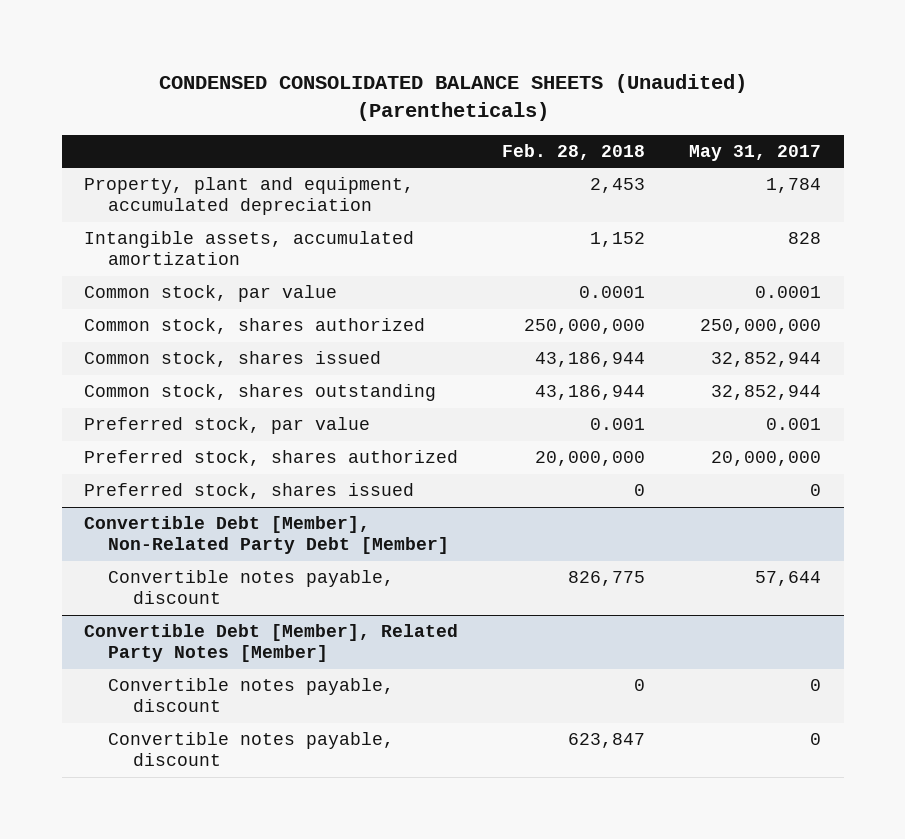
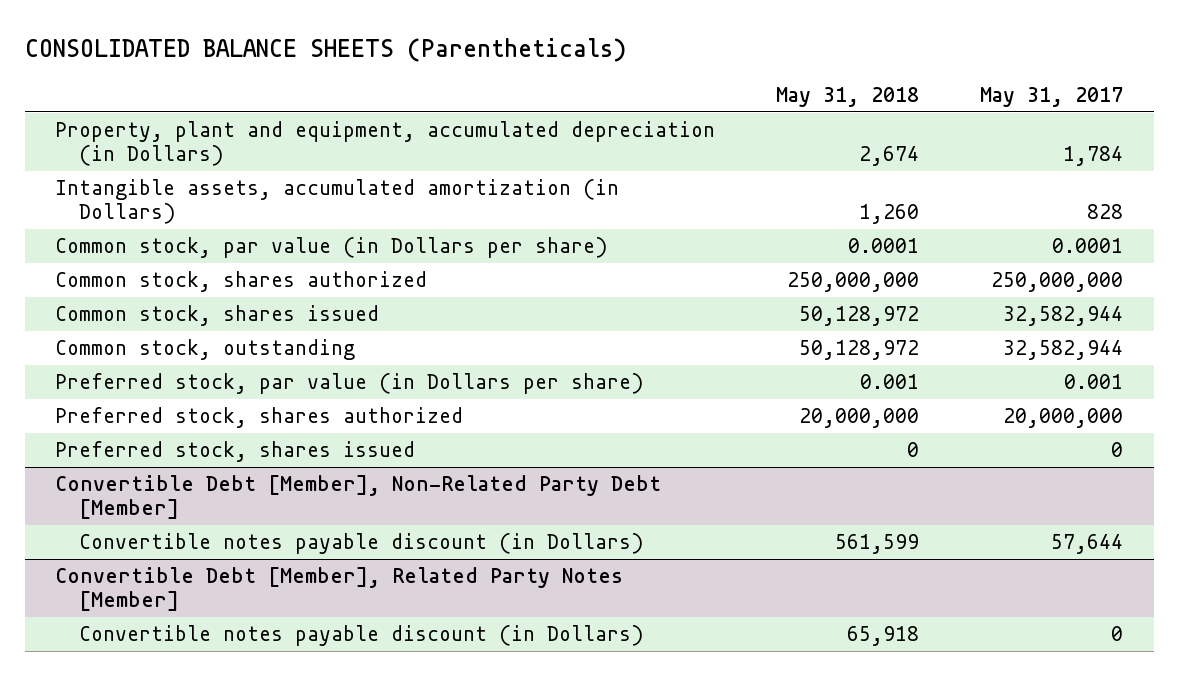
- CONDENSED CONSOLIDATED BALANCE SHEETS (Unaudited) (Parentheticals)
+ CONSOLIDATED BALANCE SHEETS (Parentheticals)
- | Feb. 28, 2018 | May 31, 2017
+ | May 31, 2018 | May 31, 2017
- Property, plant and equipment, accumulated depreciation | 2,453 | 1,784
- Intangible assets, accumulated amortization | 1,152 | 828
- Common stock, par value | 0.0001 | 0.0001
+ Property, plant and equipment, accumulated depreciation (in Dollars) | 2,674 | 1,784
+ Intangible assets, accumulated amortization (in Dollars) | 1,260 | 828
+ Common stock, par value (in Dollars per share) | 0.0001 | 0.0001
- Common stock, shares issued | 43,186,944 | 32,852,944
- Common stock, shares outstanding | 43,186,944 | 32,852,944
- Preferred stock, par value | 0.001 | 0.001
+ Common stock, shares issued | 50,128,972 | 32,582,944
+ Common stock, outstanding | 50,128,972 | 32,582,944
+ Preferred stock, par value (in Dollars per share) | 0.001 | 0.001
@ Convertible Debt [Member], Non-Related Party Debt [Member]
- Convertible notes payable, discount | 826,775 | 57,644
+ Convertible notes payable discount (in Dollars) | 561,599 | 57,644
@ Convertible Debt [Member], Related Party Notes [Member]
- Convertible notes payable, discount | 0 | 0
- Convertible notes payable, discount | 623,847 | 0
+ Convertible notes payable discount (in Dollars) | 65,918 | 0

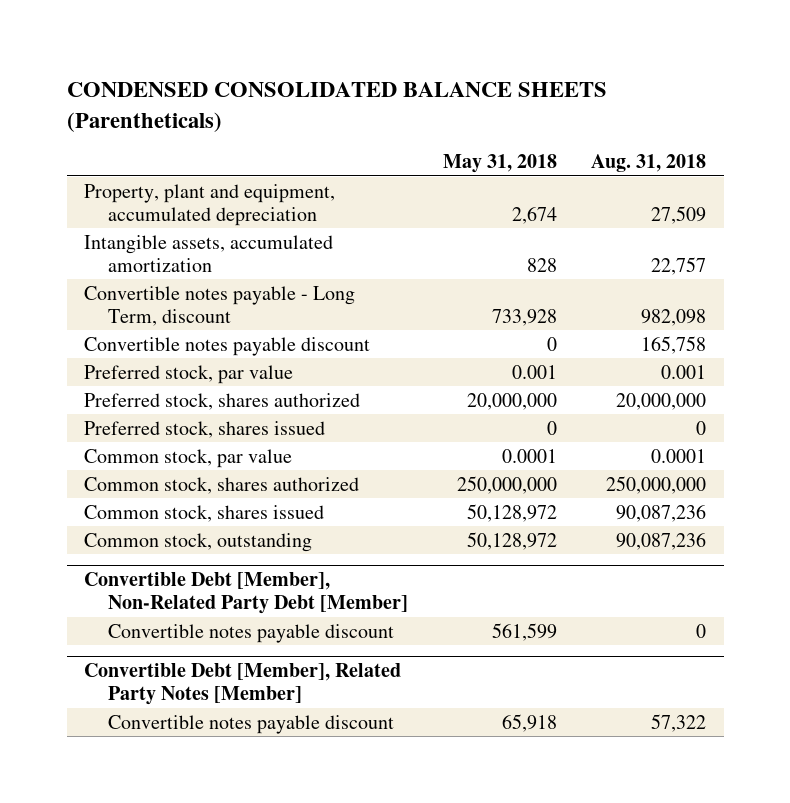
- CONSOLIDATED BALANCE SHEETS (Parentheticals)
+ CONDENSED CONSOLIDATED BALANCE SHEETS (Parentheticals)
- | May 31, 2018 | May 31, 2017
+ | May 31, 2018 | Aug. 31, 2018
- Property, plant and equipment, accumulated depreciation (in Dollars) | 2,674 | 1,784
- Intangible assets, accumulated amortization (in Dollars) | 1,260 | 828
- Common stock, par value (in Dollars per share) | 0.0001 | 0.0001
+ Property, plant and equipment, accumulated depreciation | 2,674 | 27,509
+ Intangible assets, accumulated amortization | 828 | 22,757
+ Convertible notes payable - Long Term, discount | 733,928 | 982,098
+ Convertible notes payable discount | 0 | 165,758
+ Preferred stock, par value | 0.001 | 0.001
moved up: Preferred stock, shares authorized | 20,000,000 | 20,000,000
moved up: Preferred stock, shares issued | 0 | 0
+ Common stock, par value | 0.0001 | 0.0001
- Preferred stock, par value (in Dollars per share) | 0.001 | 0.001
@ Convertible Debt [Member], Non-Related Party Debt [Member]
- Convertible notes payable discount (in Dollars) | 561,599 | 57,644
+ Convertible notes payable discount | 561,599 | 0
@ Convertible Debt [Member], Related Party Notes [Member]
- Convertible notes payable discount (in Dollars) | 65,918 | 0
+ Convertible notes payable discount | 65,918 | 57,322

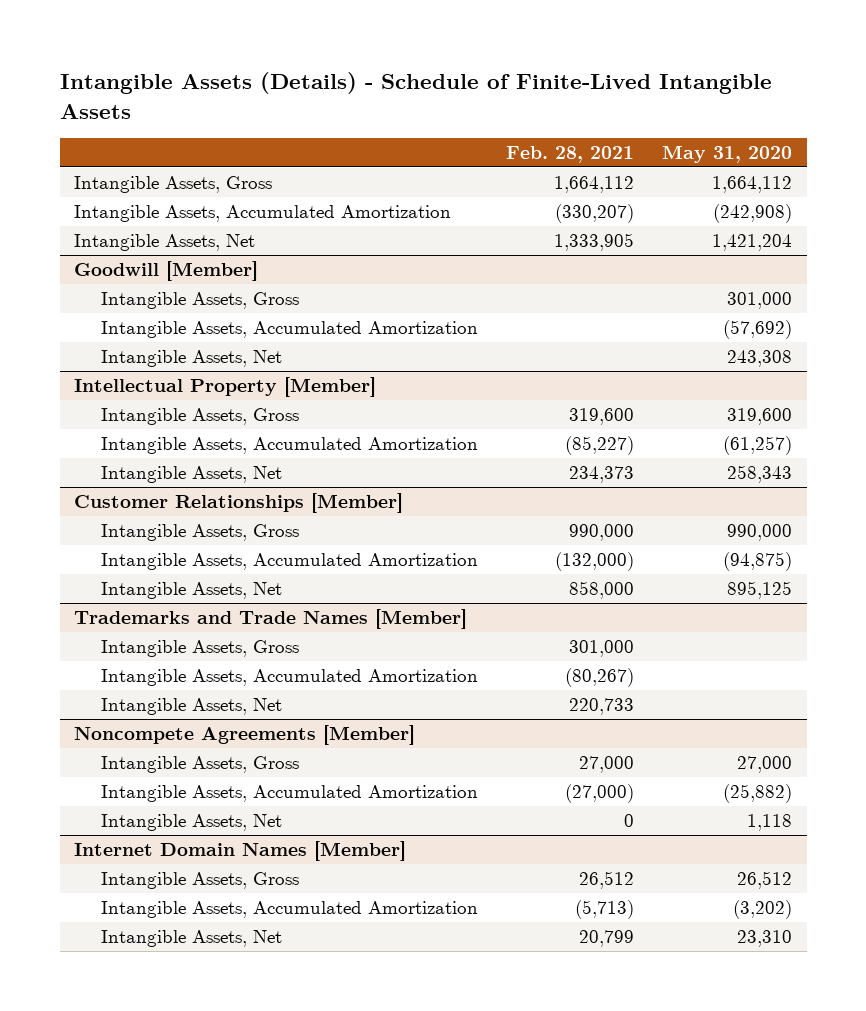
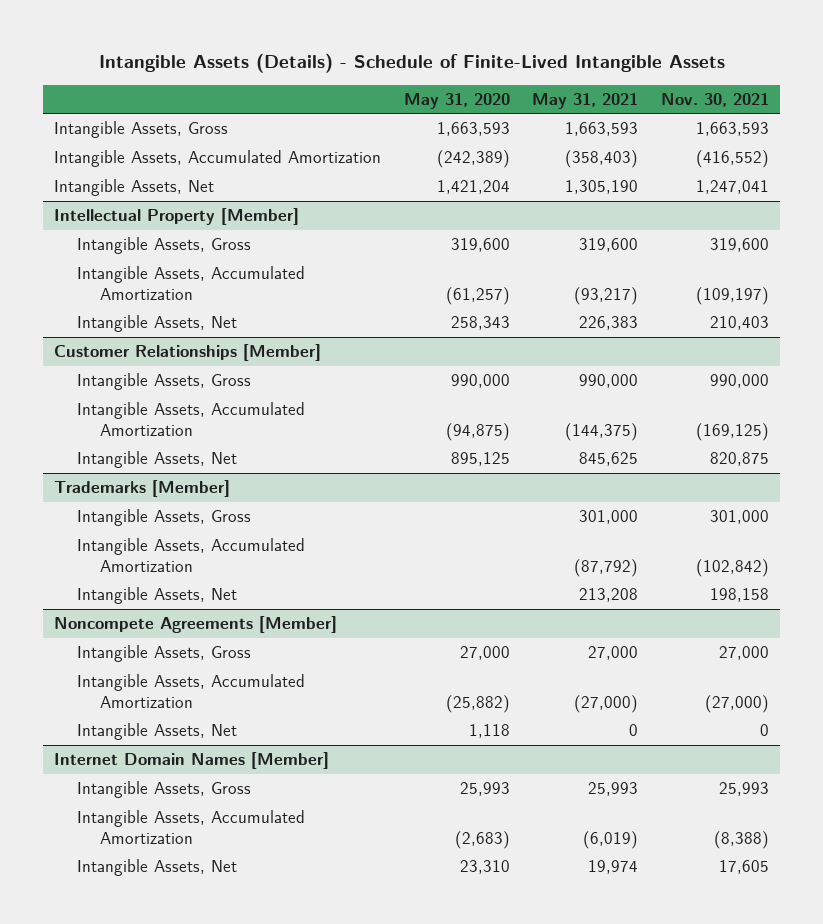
- | Feb. 28, 2021 | May 31, 2020
+ | May 31, 2020 | May 31, 2021 | Nov. 30, 2021
- Intangible Assets, Gross | 1,664,112 | 1,664,112
- Intangible Assets, Accumulated Amortization | (330,207) | (242,908)
+ Intangible Assets, Gross | 1,663,593 | 1,663,593 | 1,663,593
+ Intangible Assets, Accumulated Amortization | (242,389) | (358,403) | (416,552)
- Goodwill [Member]
- Intangible Assets, Gross | | 301,000
- Intangible Assets, Accumulated Amortization | | (57,692)
- Intangible Assets, Net | | 243,308
- Trademarks and Trade Names [Member]
+ Trademarks [Member]
@ Internet Domain Names [Member]
- Intangible Assets, Gross | 26,512 | 26,512
- Intangible Assets, Accumulated Amortization | (5,713) | (3,202)
+ Intangible Assets, Gross | 25,993 | 25,993 | 25,993
+ Intangible Assets, Accumulated Amortization | (2,683) | (6,019) | (8,388)

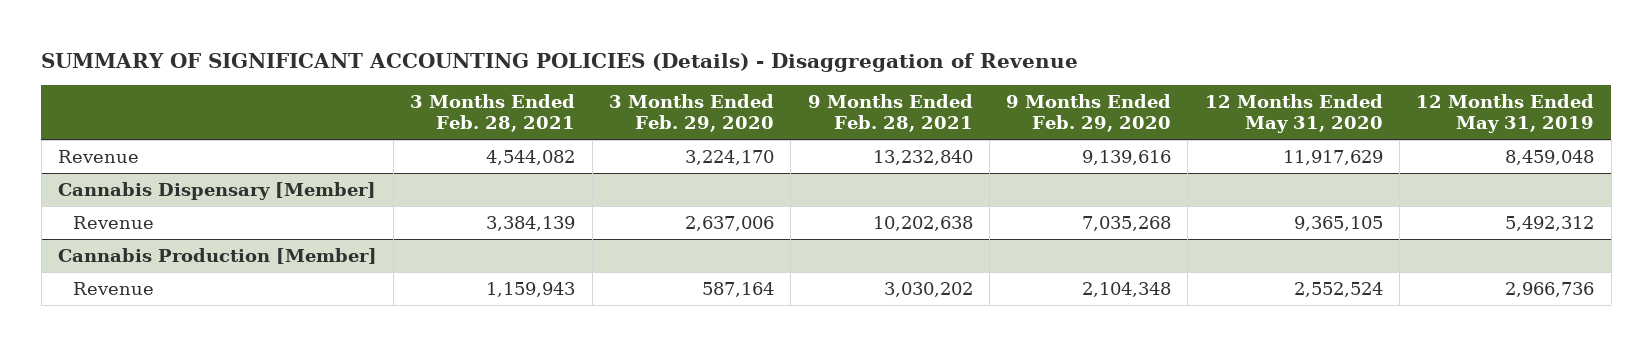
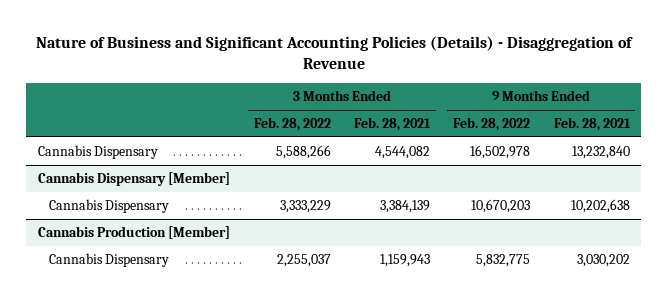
- SUMMARY OF SIGNIFICANT ACCOUNTING POLICIES (Details) - Disaggregation of Revenue
+ Nature of Business and Significant Accounting Policies (Details) - Disaggregation of Revenue
- | 3 Months Ended Feb. 28, 2021 | 3 Months Ended Feb. 29, 2020 | 9 Months Ended Feb. 28, 2021 | 9 Months Ended Feb. 29, 2020 | 12 Months Ended May 31, 2020 | 12 Months Ended May 31, 2019
+ | 3 Months Ended Feb. 28, 2022 | 3 Months Ended Feb. 28, 2021 | 9 Months Ended Feb. 28, 2022 | 9 Months Ended Feb. 28, 2021
- Revenue | 4,544,082 | 3,224,170 | 13,232,840 | 9,139,616 | 11,917,629 | 8,459,048
+ Cannabis Dispensary | 5,588,266 | 4,544,082 | 16,502,978 | 13,232,840
@ Cannabis Dispensary [Member]
- Revenue | 3,384,139 | 2,637,006 | 10,202,638 | 7,035,268 | 9,365,105 | 5,492,312
+ Cannabis Dispensary | 3,333,229 | 3,384,139 | 10,670,203 | 10,202,638
@ Cannabis Production [Member]
- Revenue | 1,159,943 | 587,164 | 3,030,202 | 2,104,348 | 2,552,524 | 2,966,736
+ Cannabis Dispensary | 2,255,037 | 1,159,943 | 5,832,775 | 3,030,202

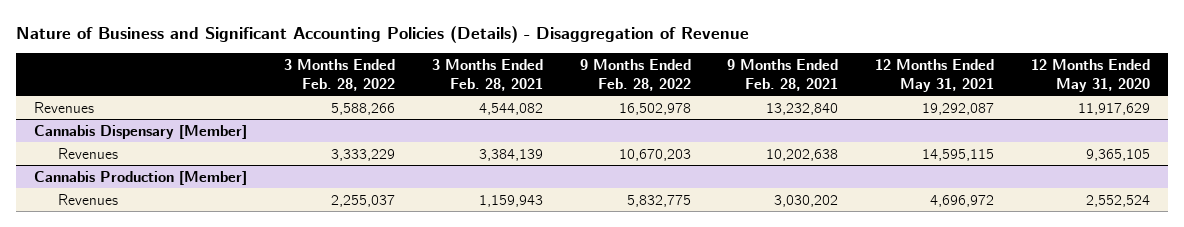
- | 3 Months Ended Feb. 28, 2022 | 3 Months Ended Feb. 28, 2021 | 9 Months Ended Feb. 28, 2022 | 9 Months Ended Feb. 28, 2021
+ | 3 Months Ended Feb. 28, 2022 | 3 Months Ended Feb. 28, 2021 | 9 Months Ended Feb. 28, 2022 | 9 Months Ended Feb. 28, 2021 | 12 Months Ended May 31, 2021 | 12 Months Ended May 31, 2020
- Cannabis Dispensary | 5,588,266 | 4,544,082 | 16,502,978 | 13,232,840
+ Revenues | 5,588,266 | 4,544,082 | 16,502,978 | 13,232,840 | 19,292,087 | 11,917,629
@ Cannabis Dispensary [Member]
- Cannabis Dispensary | 3,333,229 | 3,384,139 | 10,670,203 | 10,202,638
+ Revenues | 3,333,229 | 3,384,139 | 10,670,203 | 10,202,638 | 14,595,115 | 9,365,105
@ Cannabis Production [Member]
- Cannabis Dispensary | 2,255,037 | 1,159,943 | 5,832,775 | 3,030,202
+ Revenues | 2,255,037 | 1,159,943 | 5,832,775 | 3,030,202 | 4,696,972 | 2,552,524

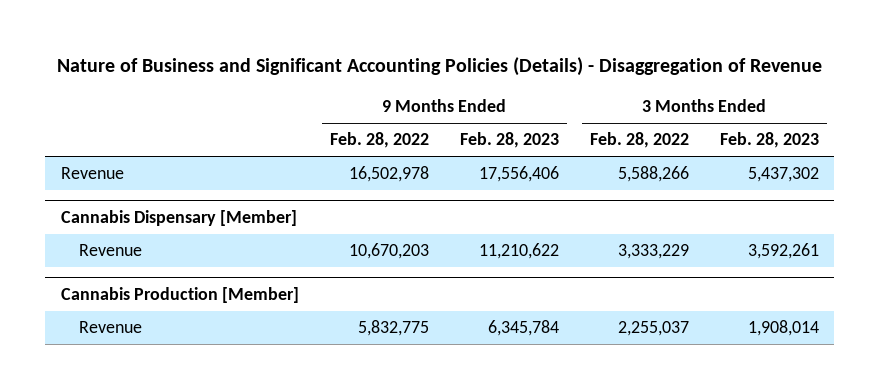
- | 3 Months Ended Feb. 28, 2022 | 3 Months Ended Feb. 28, 2021 | 9 Months Ended Feb. 28, 2022 | 9 Months Ended Feb. 28, 2021 | 12 Months Ended May 31, 2021 | 12 Months Ended May 31, 2020
+ | 9 Months Ended Feb. 28, 2022 | 9 Months Ended Feb. 28, 2023 | 3 Months Ended Feb. 28, 2022 | 3 Months Ended Feb. 28, 2023
- Revenues | 5,588,266 | 4,544,082 | 16,502,978 | 13,232,840 | 19,292,087 | 11,917,629
+ Revenue | 16,502,978 | 17,556,406 | 5,588,266 | 5,437,302
@ Cannabis Dispensary [Member]
- Revenues | 3,333,229 | 3,384,139 | 10,670,203 | 10,202,638 | 14,595,115 | 9,365,105
+ Revenue | 10,670,203 | 11,210,622 | 3,333,229 | 3,592,261
@ Cannabis Production [Member]
- Revenues | 2,255,037 | 1,159,943 | 5,832,775 | 3,030,202 | 4,696,972 | 2,552,524
+ Revenue | 5,832,775 | 6,345,784 | 2,255,037 | 1,908,014

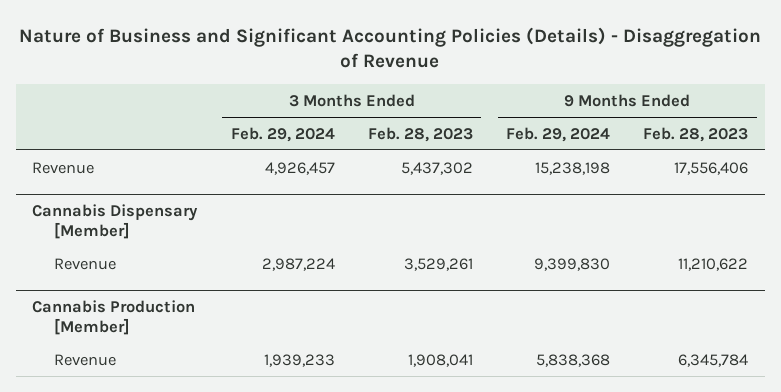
- | 9 Months Ended Feb. 28, 2022 | 9 Months Ended Feb. 28, 2023 | 3 Months Ended Feb. 28, 2022 | 3 Months Ended Feb. 28, 2023
+ | 3 Months Ended Feb. 29, 2024 | 3 Months Ended Feb. 28, 2023 | 9 Months Ended Feb. 29, 2024 | 9 Months Ended Feb. 28, 2023
@ Cannabis Dispensary [Member]
- Revenue | 10,670,203 | 11,210,622 | 3,333,229 | 3,592,261
+ Revenue | 2,987,224 | 3,529,261 | 9,399,830 | 11,210,622
@ Cannabis Production [Member]
- Revenue | 5,832,775 | 6,345,784 | 2,255,037 | 1,908,014
+ Revenue | 1,939,233 | 1,908,041 | 5,838,368 | 6,345,784

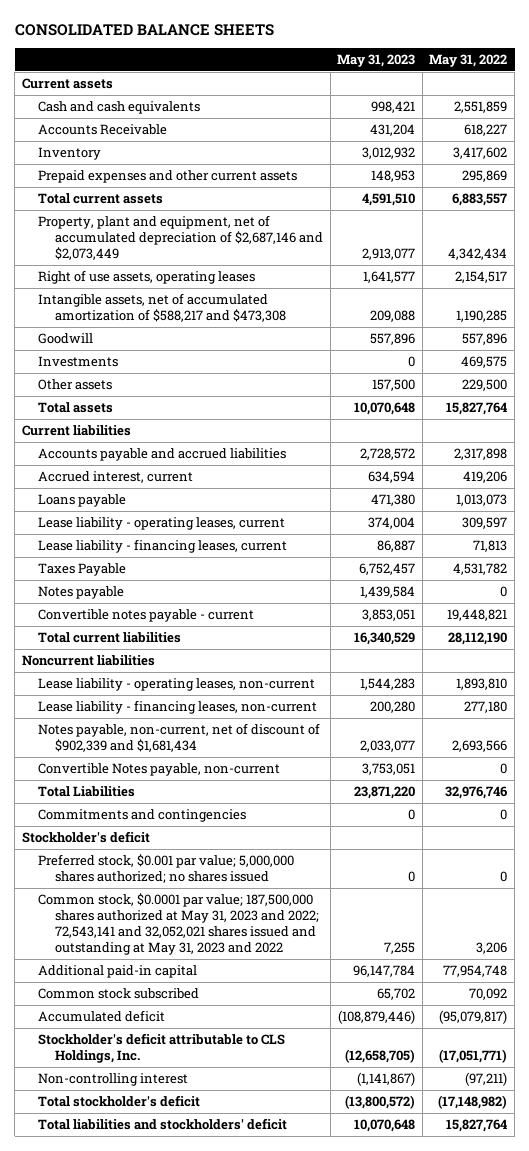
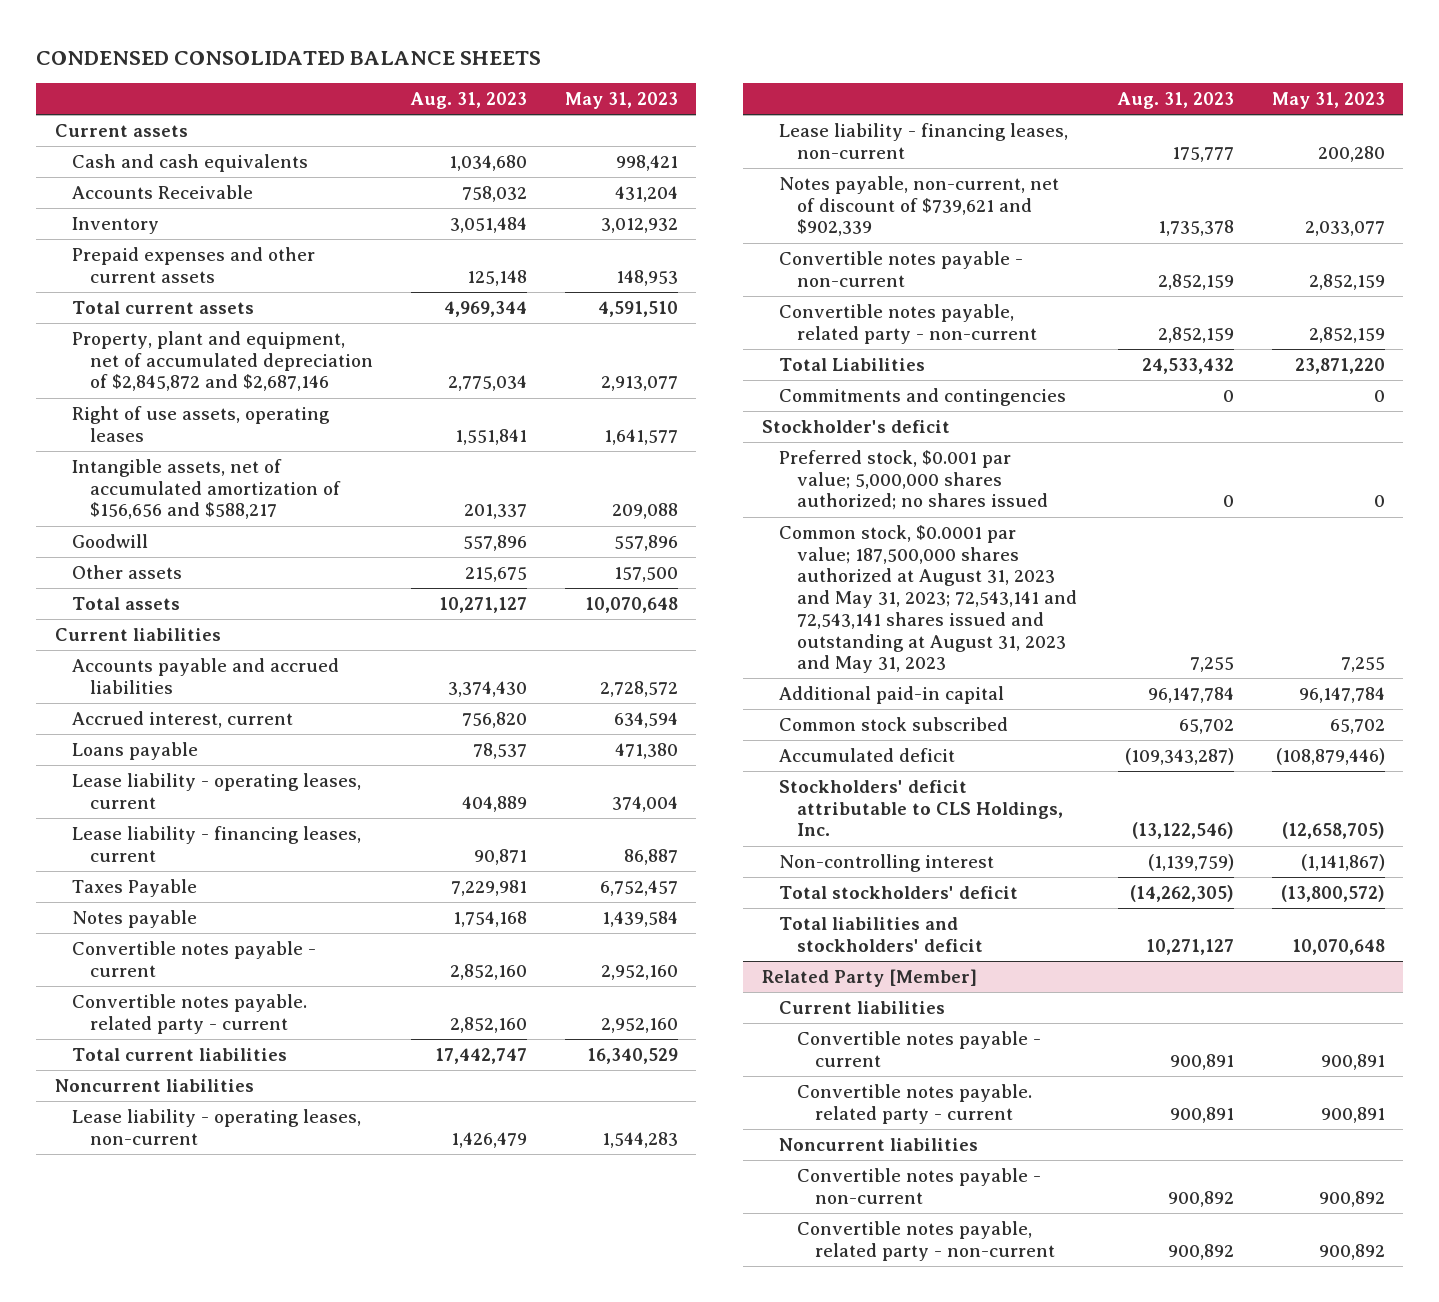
- CONSOLIDATED BALANCE SHEETS
+ CONDENSED CONSOLIDATED BALANCE SHEETS
- | May 31, 2023 | May 31, 2022
+ | Aug. 31, 2023 | May 31, 2023
- Property, plant and equipment, net of accumulated depreciation of $2,687,146 and $2,073,449 | 2,913,077 | 4,342,434
+ Property, plant and equipment, net of accumulated depreciation of $2,845,872 and $2,687,146 | 2,775,034 | 2,913,077
- Intangible assets, net of accumulated amortization of $588,217 and $473,308 | 209,088 | 1,190,285
+ Intangible assets, net of accumulated amortization of $156,656 and $588,217 | 201,337 | 209,088
- Investments | 0 | 469,575
- Convertible notes payable - current | 3,853,051 | 19,448,821
+ Convertible notes payable - current | 2,852,160 | 2,952,160
+ Convertible notes payable. related party - current | 2,852,160 | 2,952,160
- Notes payable, non-current, net of discount of $902,339 and $1,681,434 | 2,033,077 | 2,693,566
- Convertible Notes payable, non-current | 3,753,051 | 0
+ Notes payable, non-current, net of discount of $739,621 and $902,339 | 1,735,378 | 2,033,077
+ Convertible notes payable - non-current | 2,852,159 | 2,852,159
+ Convertible notes payable, related party - non-current | 2,852,159 | 2,852,159
- Common stock, $0.0001 par value; 187,500,000 shares authorized at May 31, 2023 and 2022; 72,543,141 and 32,052,021 shares issued and outstanding at May 31, 2023 and 2022 | 7,255 | 3,206
+ Common stock, $0.0001 par value; 187,500,000 shares authorized at August 31, 2023 and May 31, 2023; 72,543,141 and 72,543,141 shares issued and outstanding at August 31, 2023 and May 31, 2023 | 7,255 | 7,255
- Stockholder's deficit attributable to CLS Holdings, Inc. | (12,658,705) | (17,051,771)
+ Stockholders' deficit attributable to CLS Holdings, Inc. | (13,122,546) | (12,658,705)
- Total stockholder's deficit | (13,800,572) | (17,148,982)
+ Total stockholders' deficit | (14,262,305) | (13,800,572)
+ Related Party [Member]
+ Current liabilities
+ Convertible notes payable - current | 900,891 | 900,891
+ Convertible notes payable. related party - current | 900,891 | 900,891
+ Noncurrent liabilities
+ Convertible notes payable - non-current | 900,892 | 900,892
+ Convertible notes payable, related party - non-current | 900,892 | 900,892

